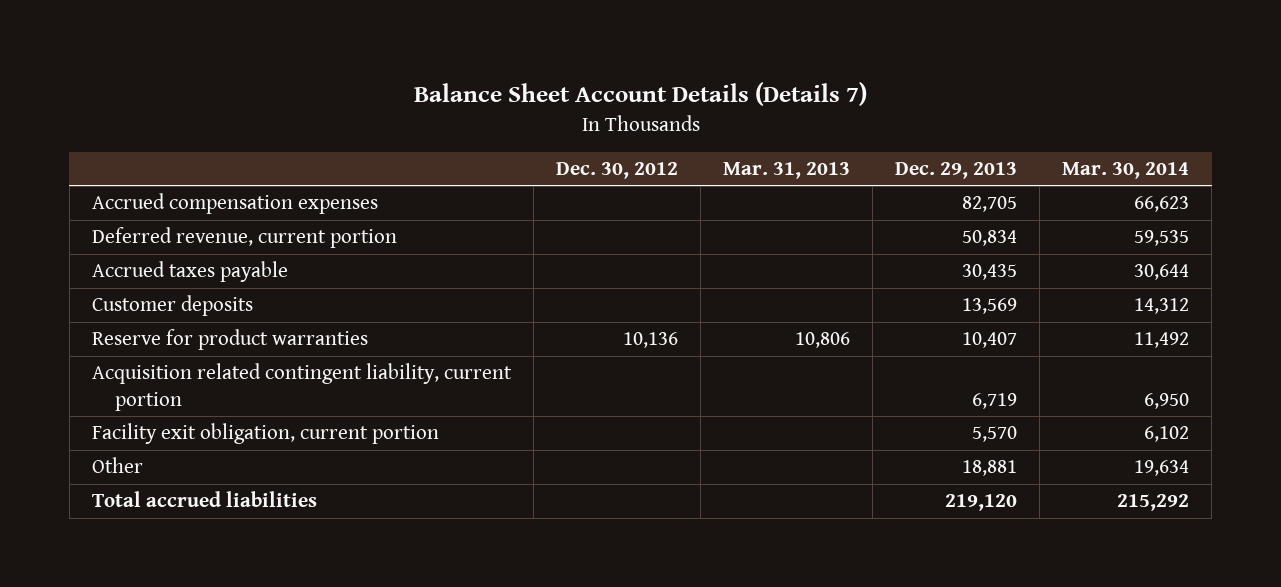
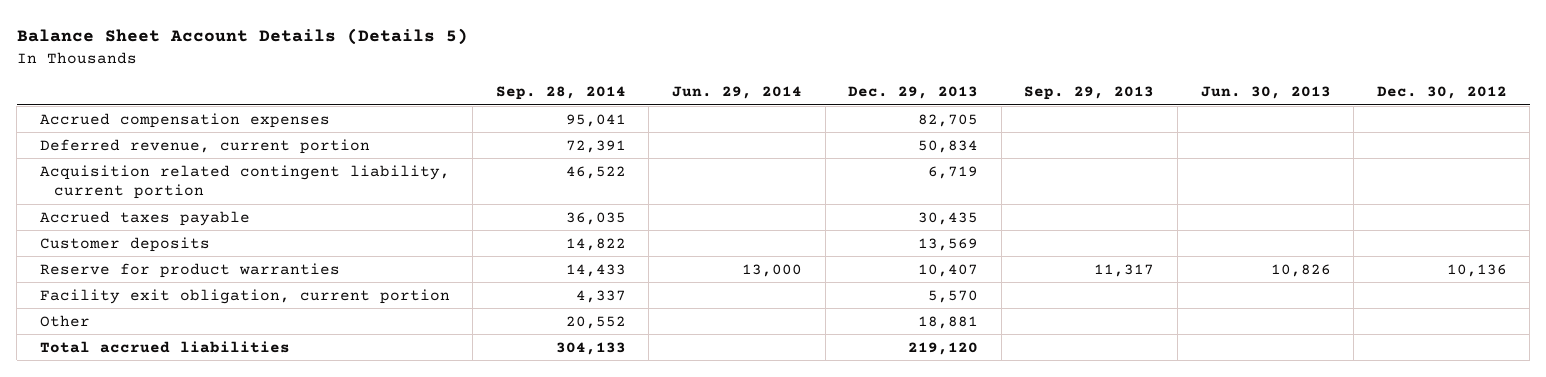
- Balance Sheet Account Details (Details 7)
+ Balance Sheet Account Details (Details 5)
- | Dec. 30, 2012 | Mar. 31, 2013 | Dec. 29, 2013 | Mar. 30, 2014
+ | Sep. 28, 2014 | Jun. 29, 2014 | Dec. 29, 2013 | Sep. 29, 2013 | Jun. 30, 2013 | Dec. 30, 2012
moved up: Acquisition related contingent liability, current portion | 46,522 | | 6,719 | | |

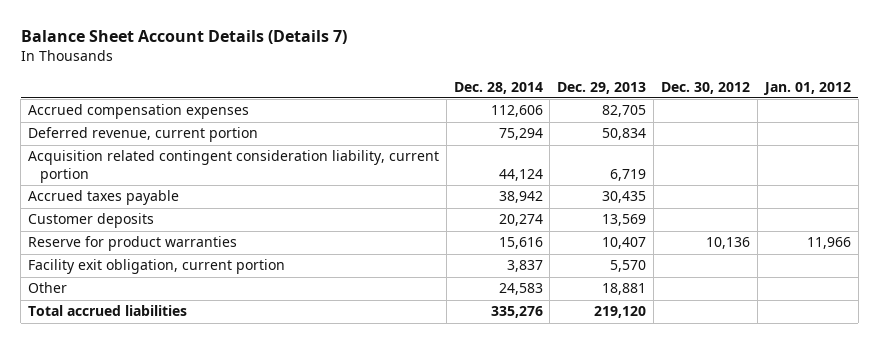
- Balance Sheet Account Details (Details 5)
+ Balance Sheet Account Details (Details 7)
- | Sep. 28, 2014 | Jun. 29, 2014 | Dec. 29, 2013 | Sep. 29, 2013 | Jun. 30, 2013 | Dec. 30, 2012
+ | Dec. 28, 2014 | Dec. 29, 2013 | Dec. 30, 2012 | Jan. 01, 2012
- Acquisition related contingent liability, current portion | 46,522 | | 6,719 | | |
+ Acquisition related contingent consideration liability, current portion | 44,124 | 6,719 | |

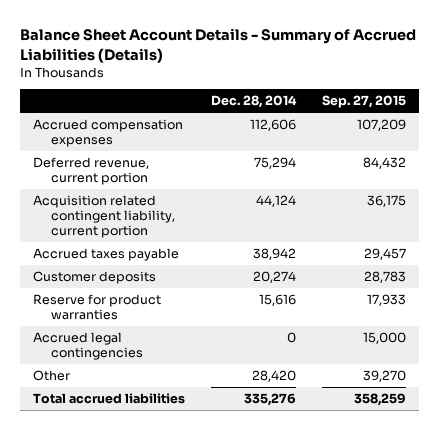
- Balance Sheet Account Details (Details 7)
+ Balance Sheet Account Details - Summary of Accrued Liabilities (Details)
- | Dec. 28, 2014 | Dec. 29, 2013 | Dec. 30, 2012 | Jan. 01, 2012
+ | Dec. 28, 2014 | Sep. 27, 2015
- Acquisition related contingent consideration liability, current portion | 44,124 | 6,719 | |
+ Acquisition related contingent liability, current portion | 44,124 | 36,175
- Facility exit obligation, current portion | 3,837 | 5,570 | |
- Other | 24,583 | 18,881 | |
+ Accrued legal contingencies | 0 | 15,000
+ Other | 28,420 | 39,270

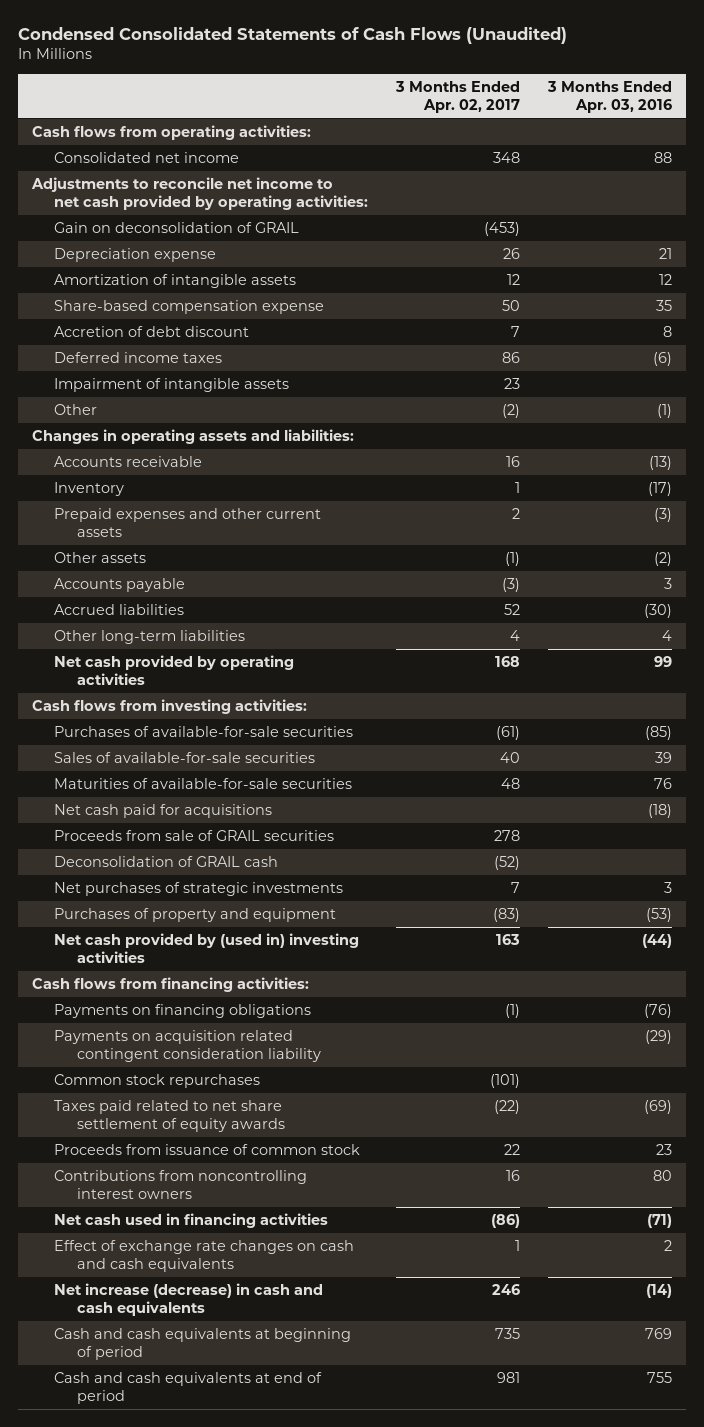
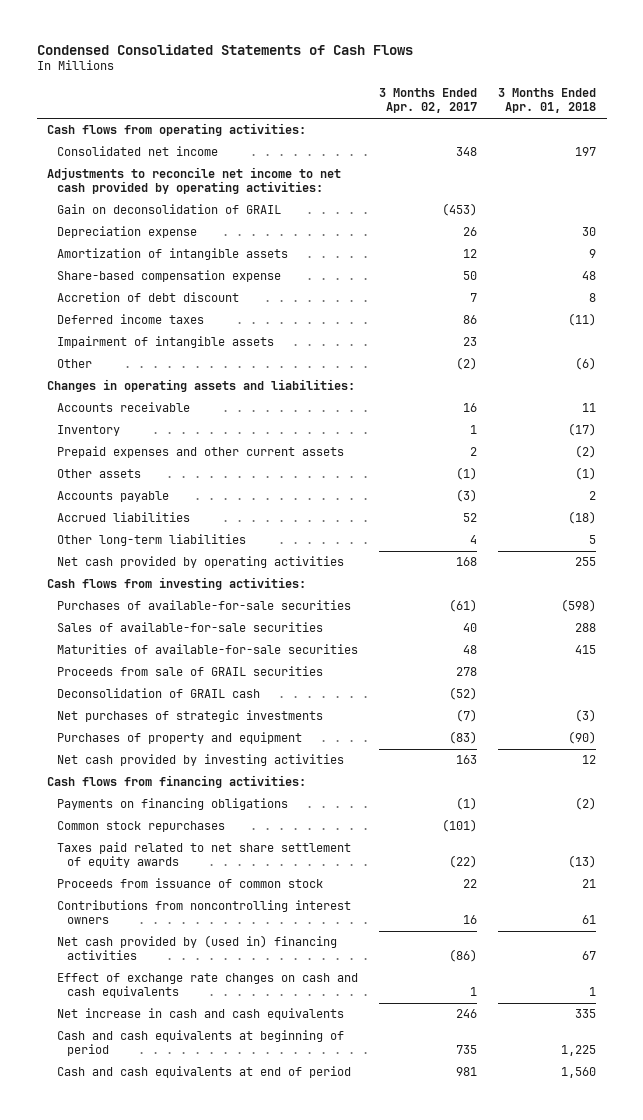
- Condensed Consolidated Statements of Cash Flows (Unaudited)
+ Condensed Consolidated Statements of Cash Flows
- | 3 Months Ended Apr. 02, 2017 | 3 Months Ended Apr. 03, 2016
+ | 3 Months Ended Apr. 02, 2017 | 3 Months Ended Apr. 01, 2018
- Net cash paid for acquisitions | | (18)
- Net purchases of strategic investments | 7 | 3
+ Net purchases of strategic investments | (7) | (3)
- Net cash provided by (used in) investing activities | 163 | (44)
+ Net cash provided by investing activities | 163 | 12
- Payments on acquisition related contingent consideration liability | | (29)
- Net cash used in financing activities | (86) | (71)
+ Net cash provided by (used in) financing activities | (86) | 67
- Net increase (decrease) in cash and cash equivalents | 246 | (14)
+ Net increase in cash and cash equivalents | 246 | 335

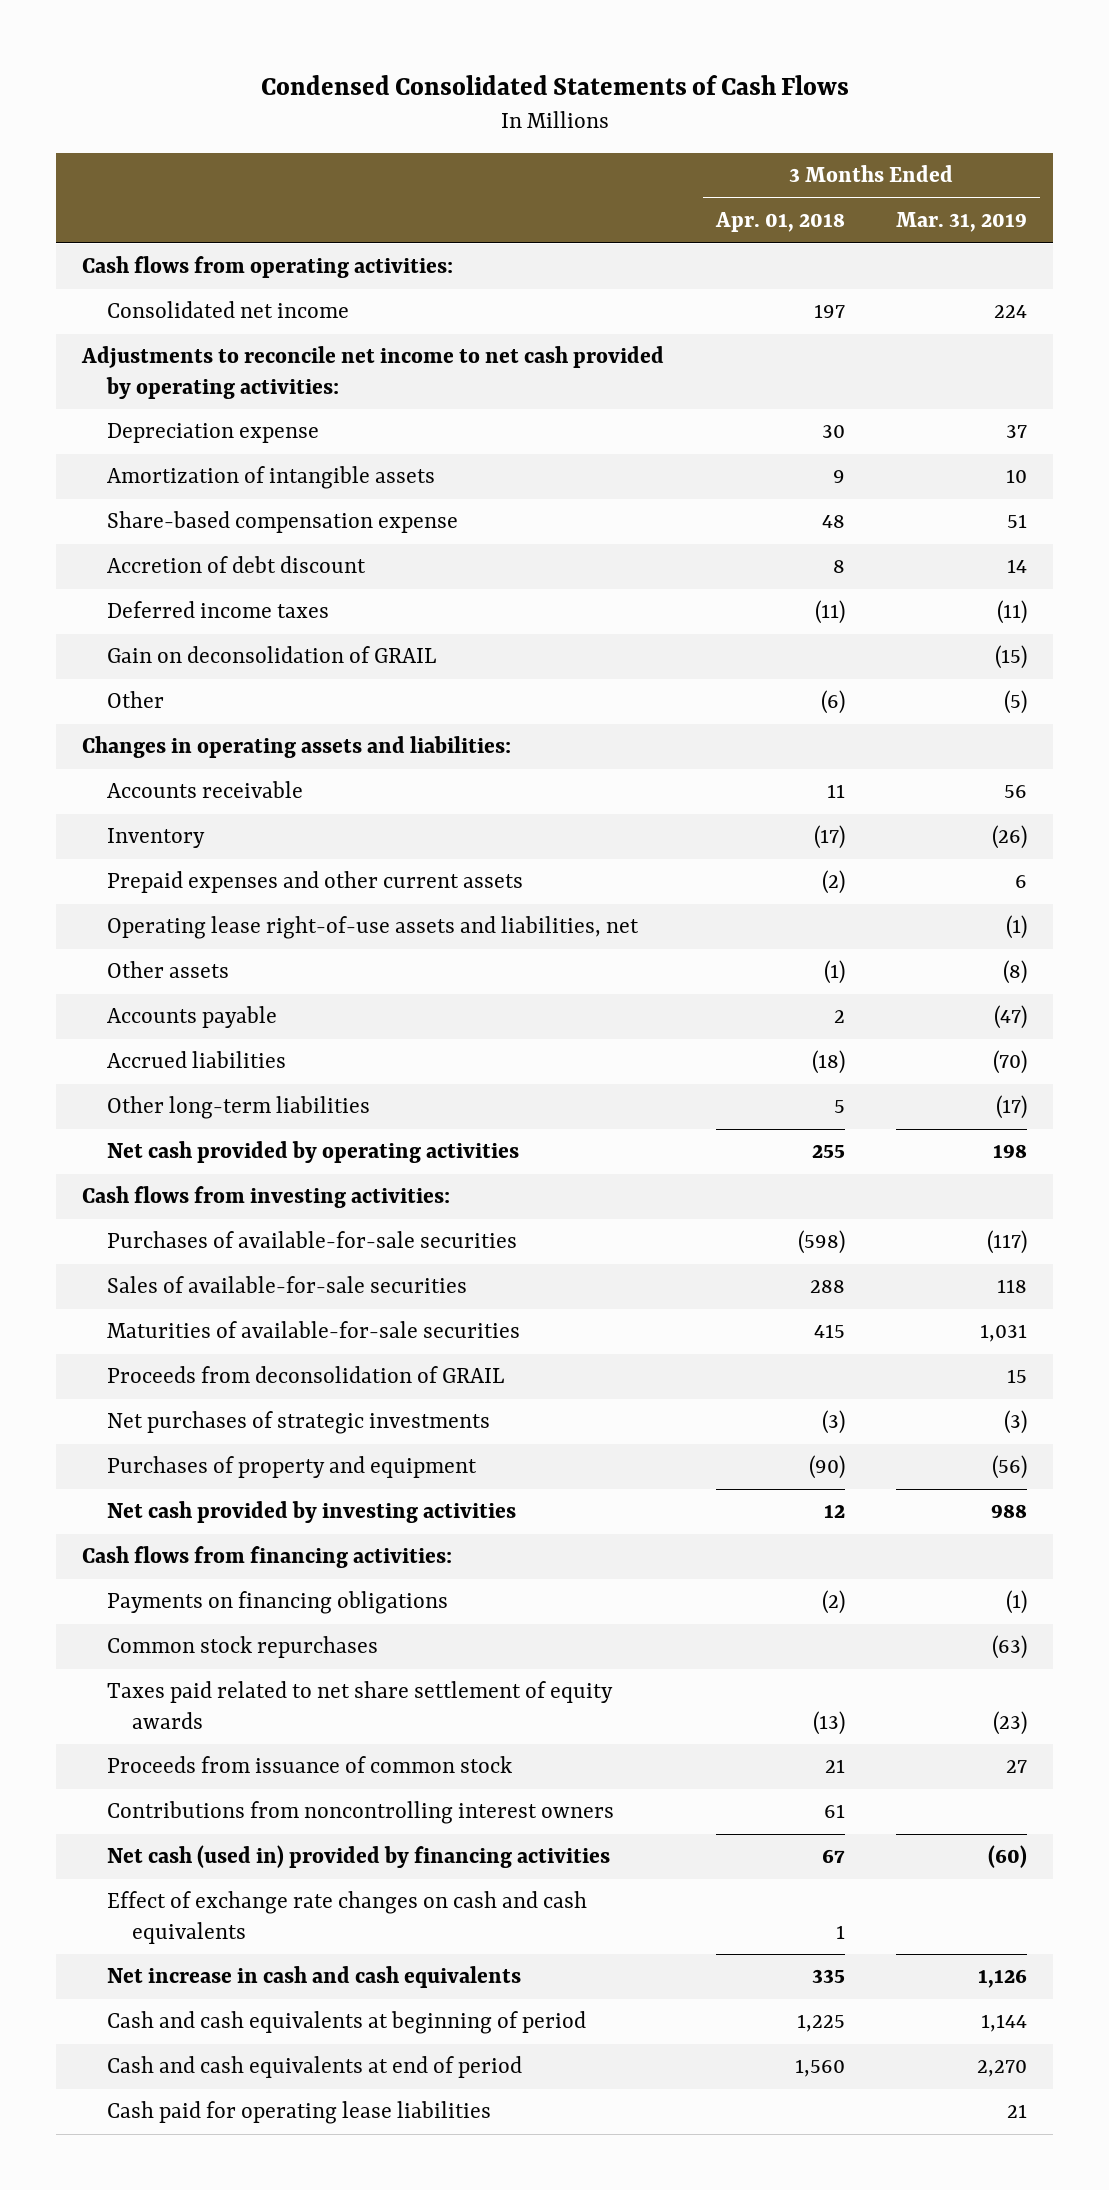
- | 3 Months Ended Apr. 02, 2017 | 3 Months Ended Apr. 01, 2018
+ | 3 Months Ended Apr. 01, 2018 | 3 Months Ended Mar. 31, 2019
- Impairment of intangible assets | 23 |
moved down: Gain on deconsolidation of GRAIL | | (15)
+ Operating lease right-of-use assets and liabilities, net | | (1)
- Proceeds from sale of GRAIL securities | 278 |
- Deconsolidation of GRAIL cash | (52) |
+ Proceeds from deconsolidation of GRAIL | | 15
- Net cash provided by (used in) financing activities | (86) | 67
+ Net cash (used in) provided by financing activities | 67 | (60)
+ Cash paid for operating lease liabilities | | 21

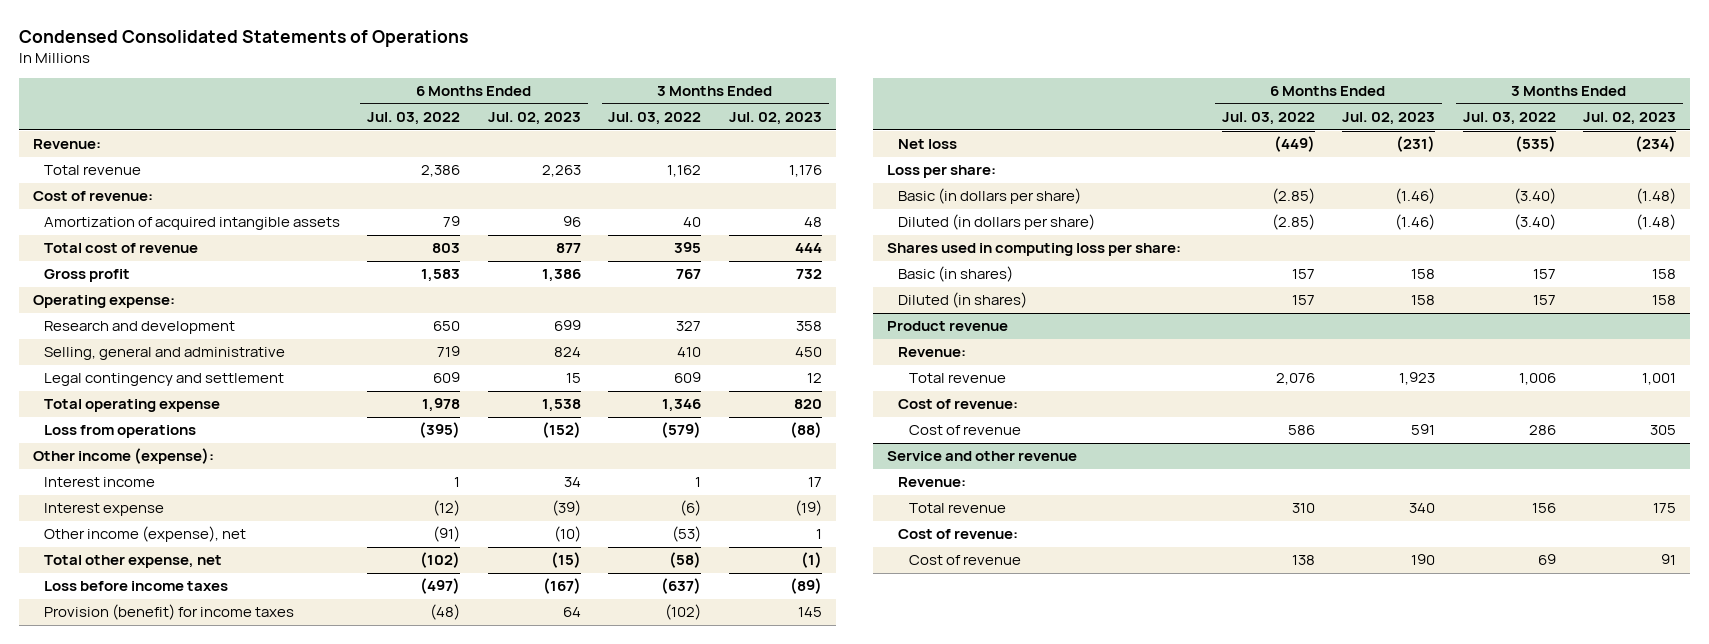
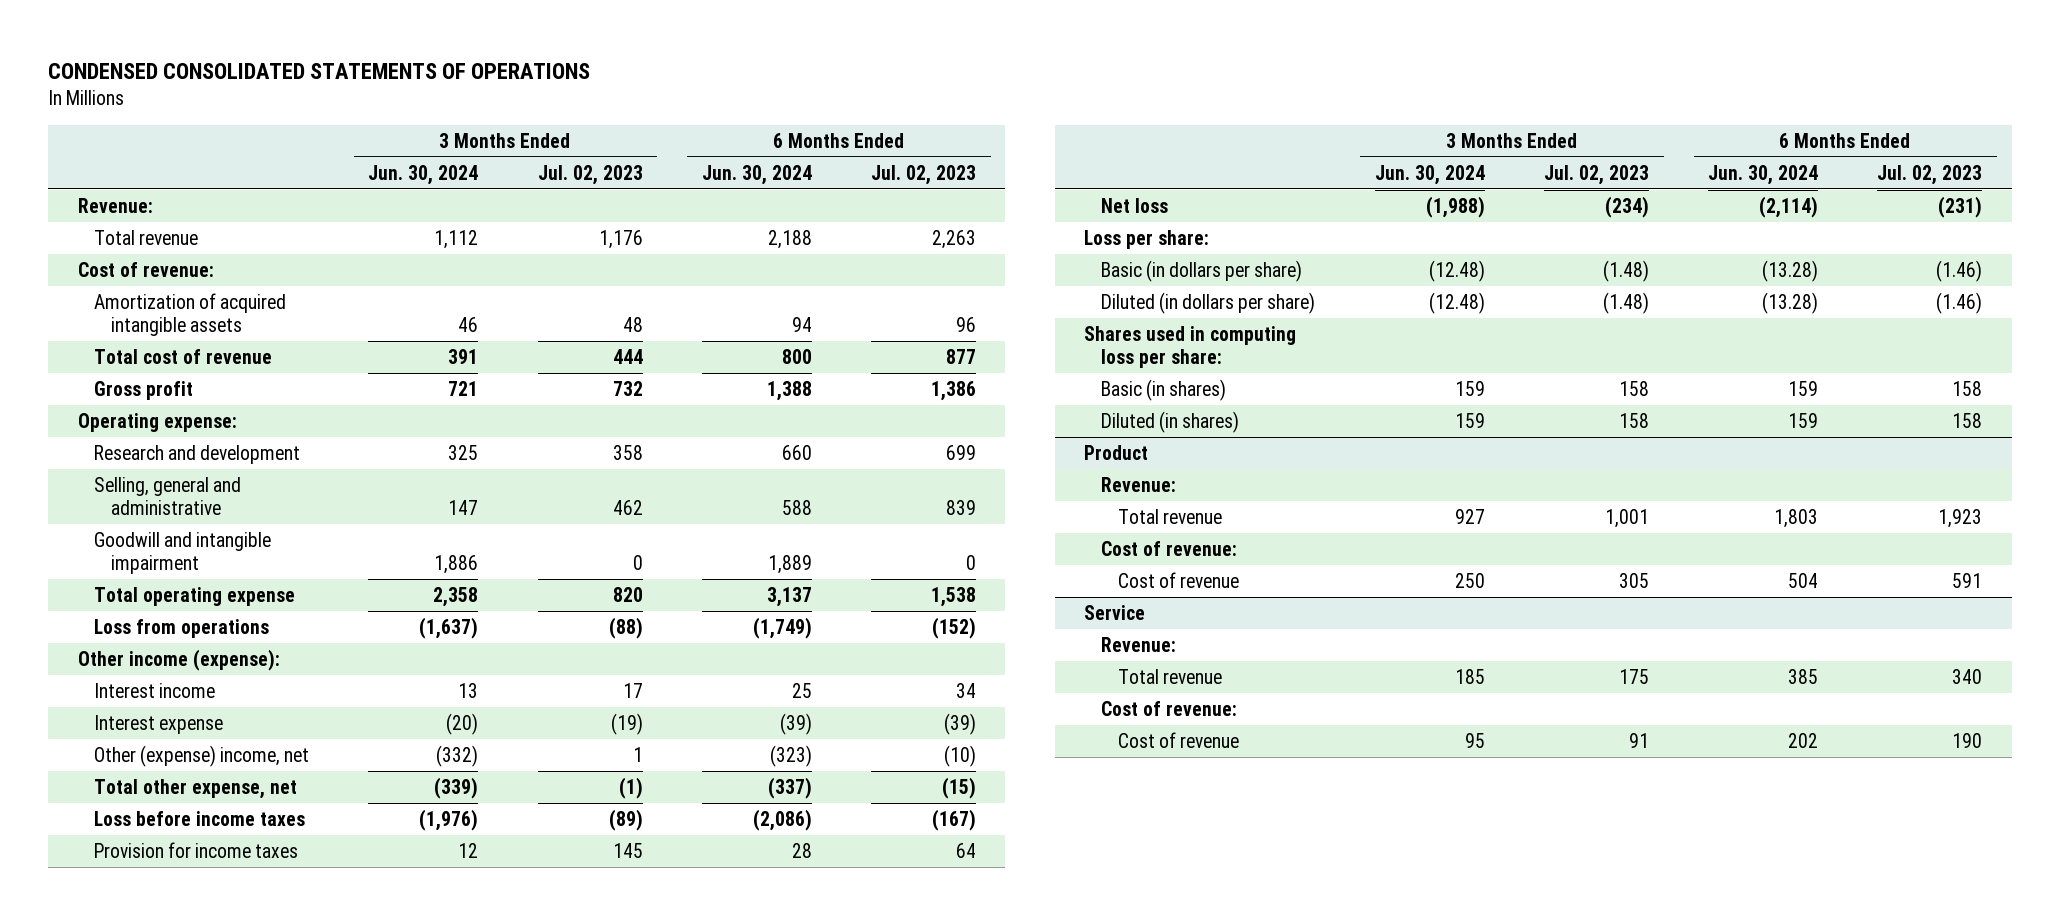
- Condensed Consolidated Statements of Operations
+ CONDENSED CONSOLIDATED STATEMENTS OF OPERATIONS
- | 6 Months Ended Jul. 03, 2022 | 6 Months Ended Jul. 02, 2023 | 3 Months Ended Jul. 03, 2022 | 3 Months Ended Jul. 02, 2023
+ | 3 Months Ended Jun. 30, 2024 | 3 Months Ended Jul. 02, 2023 | 6 Months Ended Jun. 30, 2024 | 6 Months Ended Jul. 02, 2023
- Selling, general and administrative | 719 | 824 | 410 | 450
- Legal contingency and settlement | 609 | 15 | 609 | 12
+ Selling, general and administrative | 147 | 462 | 588 | 839
+ Goodwill and intangible impairment | 1,886 | 0 | 1,889 | 0
- Other income (expense), net | (91) | (10) | (53) | 1
+ Other (expense) income, net | (332) | 1 | (323) | (10)
- Provision (benefit) for income taxes | (48) | 64 | (102) | 145
+ Provision for income taxes | 12 | 145 | 28 | 64
- Product revenue
+ Product
- Service and other revenue
+ Service

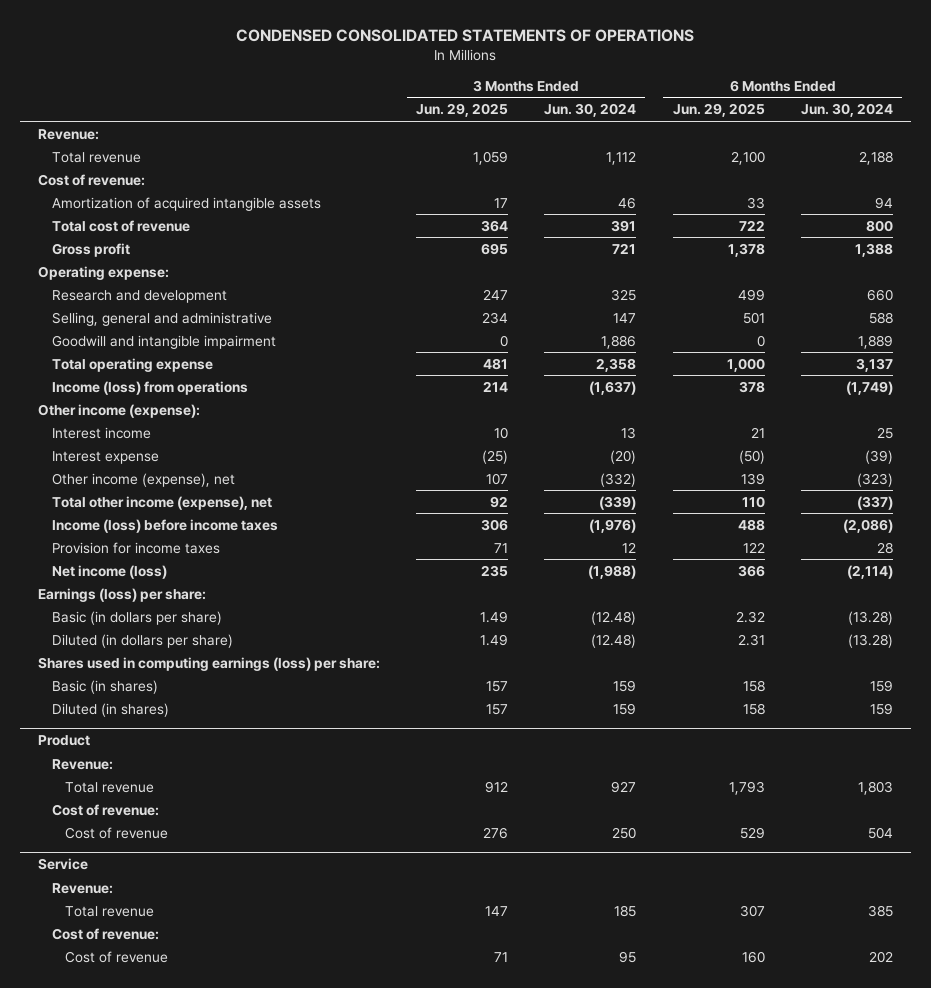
- | 3 Months Ended Jun. 30, 2024 | 3 Months Ended Jul. 02, 2023 | 6 Months Ended Jun. 30, 2024 | 6 Months Ended Jul. 02, 2023
+ | 3 Months Ended Jun. 29, 2025 | 3 Months Ended Jun. 30, 2024 | 6 Months Ended Jun. 29, 2025 | 6 Months Ended Jun. 30, 2024
- Loss from operations | (1,637) | (88) | (1,749) | (152)
+ Income (loss) from operations | 214 | (1,637) | 378 | (1,749)
- Other (expense) income, net | (332) | 1 | (323) | (10)
- Total other expense, net | (339) | (1) | (337) | (15)
- Loss before income taxes | (1,976) | (89) | (2,086) | (167)
+ Other income (expense), net | 107 | (332) | 139 | (323)
+ Total other income (expense), net | 92 | (339) | 110 | (337)
+ Income (loss) before income taxes | 306 | (1,976) | 488 | (2,086)
- Net loss | (1,988) | (234) | (2,114) | (231)
- Loss per share:
+ Net income (loss) | 235 | (1,988) | 366 | (2,114)
+ Earnings (loss) per share:
- Shares used in computing loss per share:
+ Shares used in computing earnings (loss) per share:

